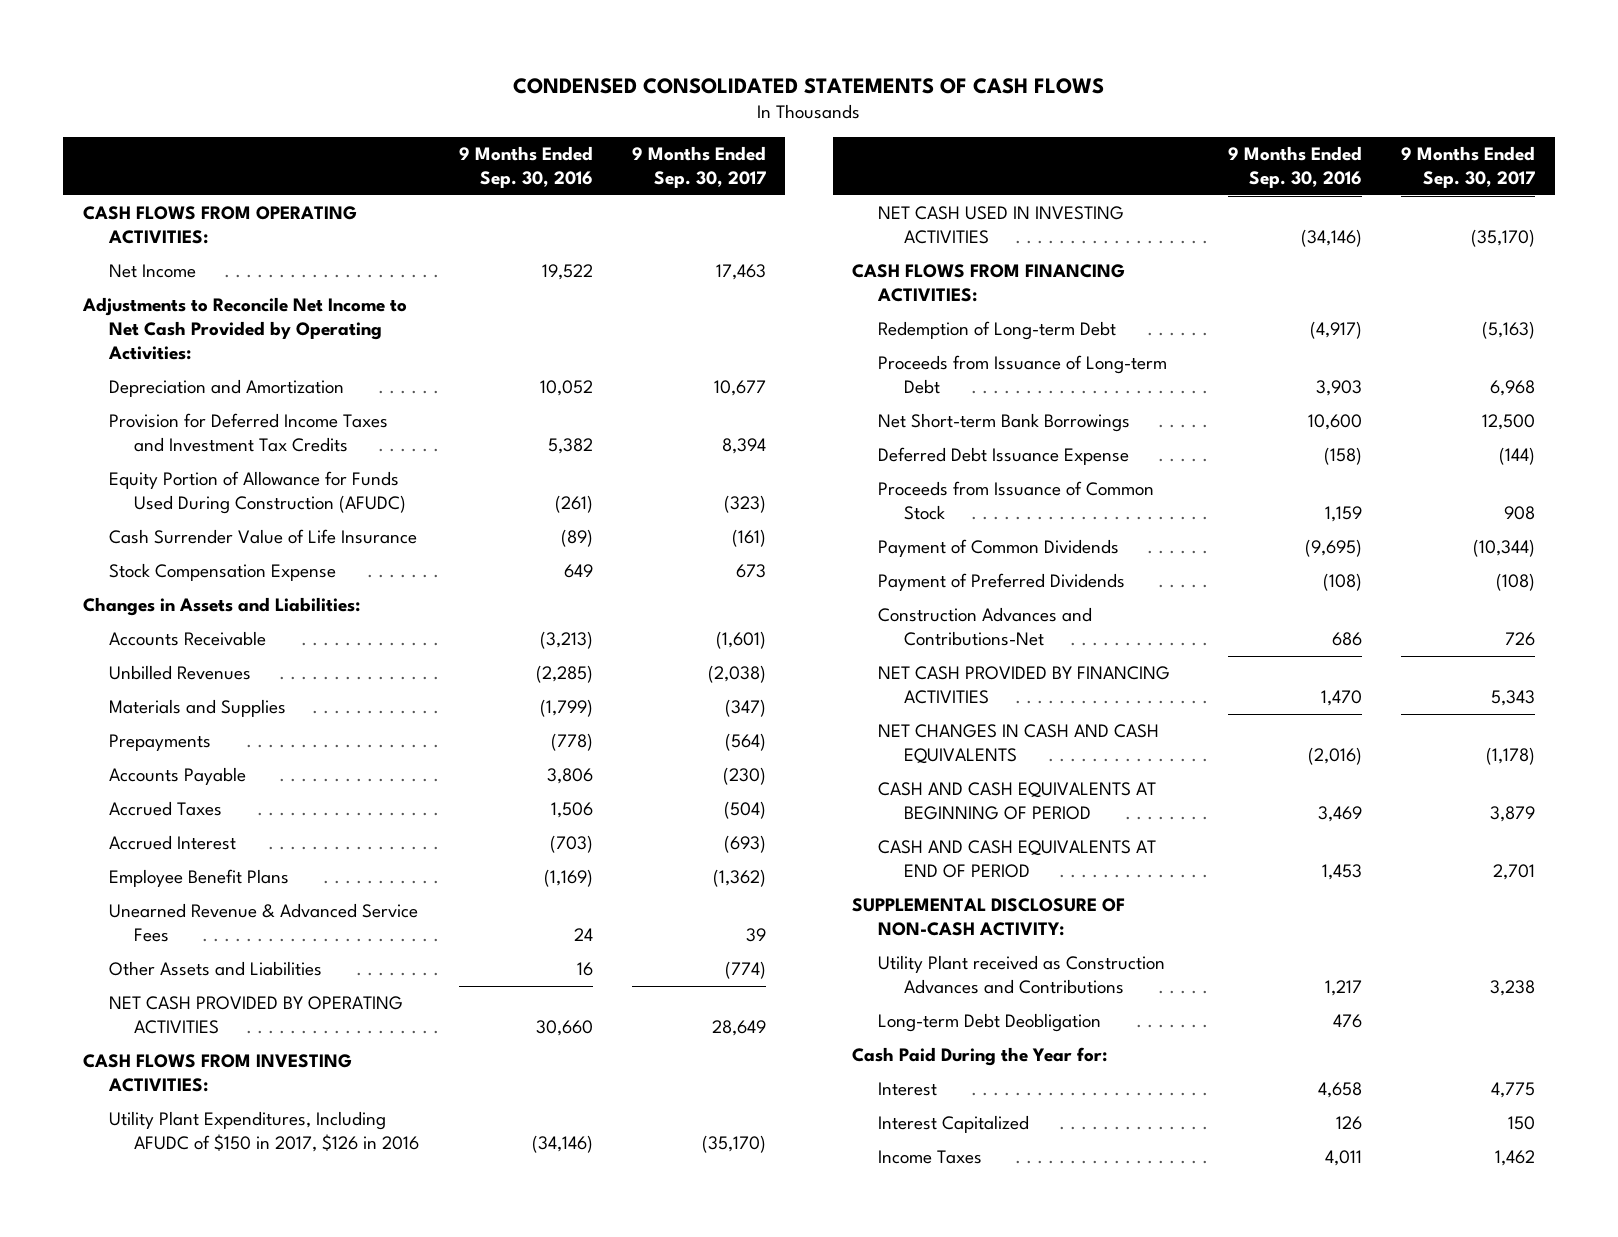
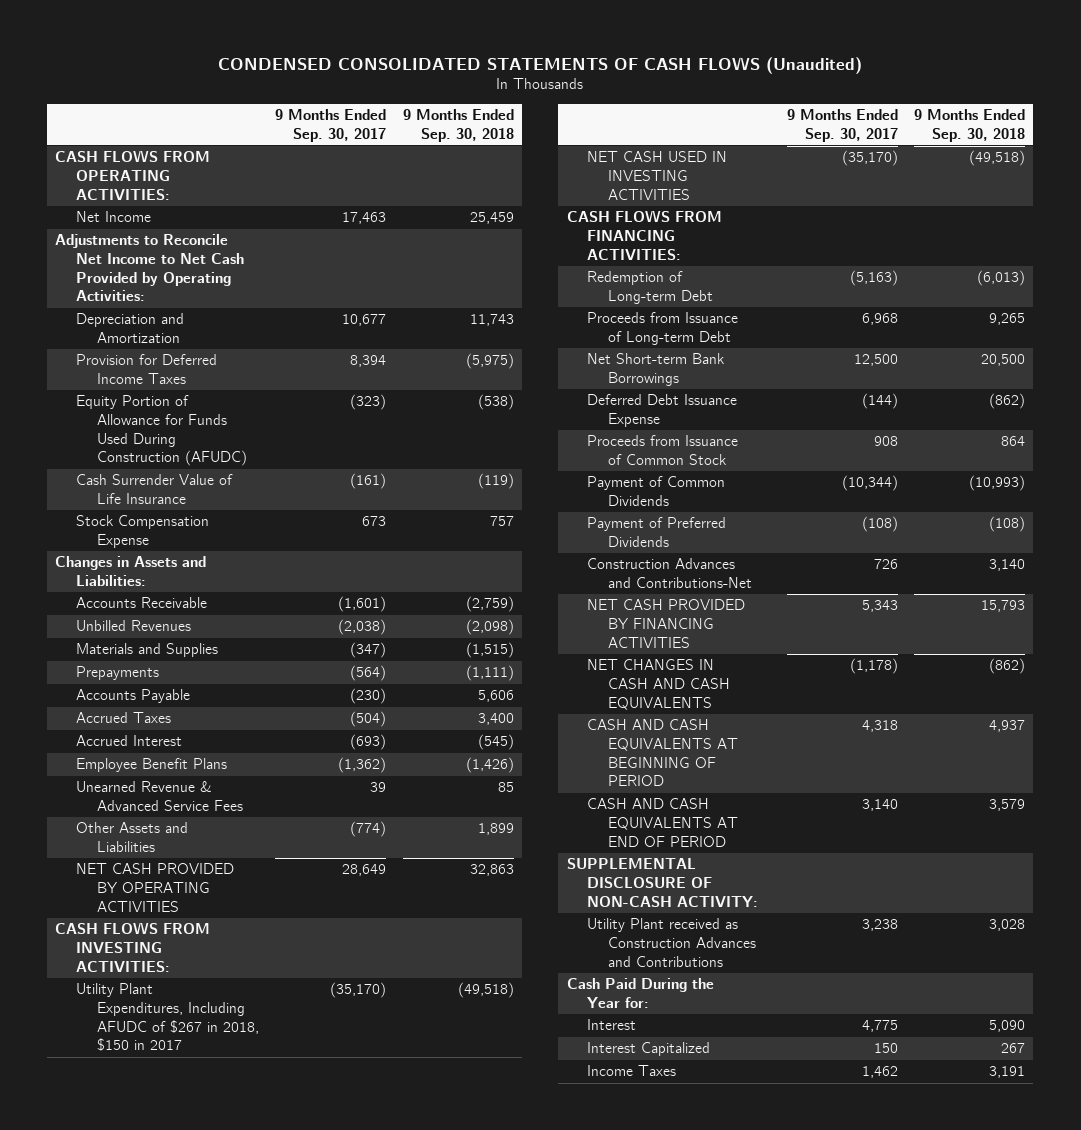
- CONDENSED CONSOLIDATED STATEMENTS OF CASH FLOWS
+ CONDENSED CONSOLIDATED STATEMENTS OF CASH FLOWS (Unaudited)
- | 9 Months Ended Sep. 30, 2016 | 9 Months Ended Sep. 30, 2017
+ | 9 Months Ended Sep. 30, 2017 | 9 Months Ended Sep. 30, 2018
- Provision for Deferred Income Taxes and Investment Tax Credits | 5,382 | 8,394
+ Provision for Deferred Income Taxes | 8,394 | (5,975)
- Utility Plant Expenditures, Including AFUDC of $150 in 2017, $126 in 2016 | (34,146) | (35,170)
+ Utility Plant Expenditures, Including AFUDC of $267 in 2018, $150 in 2017 | (35,170) | (49,518)
- CASH AND CASH EQUIVALENTS AT BEGINNING OF PERIOD | 3,469 | 3,879
- CASH AND CASH EQUIVALENTS AT END OF PERIOD | 1,453 | 2,701
+ CASH AND CASH EQUIVALENTS AT BEGINNING OF PERIOD | 4,318 | 4,937
+ CASH AND CASH EQUIVALENTS AT END OF PERIOD | 3,140 | 3,579
- Long-term Debt Deobligation | 476 |

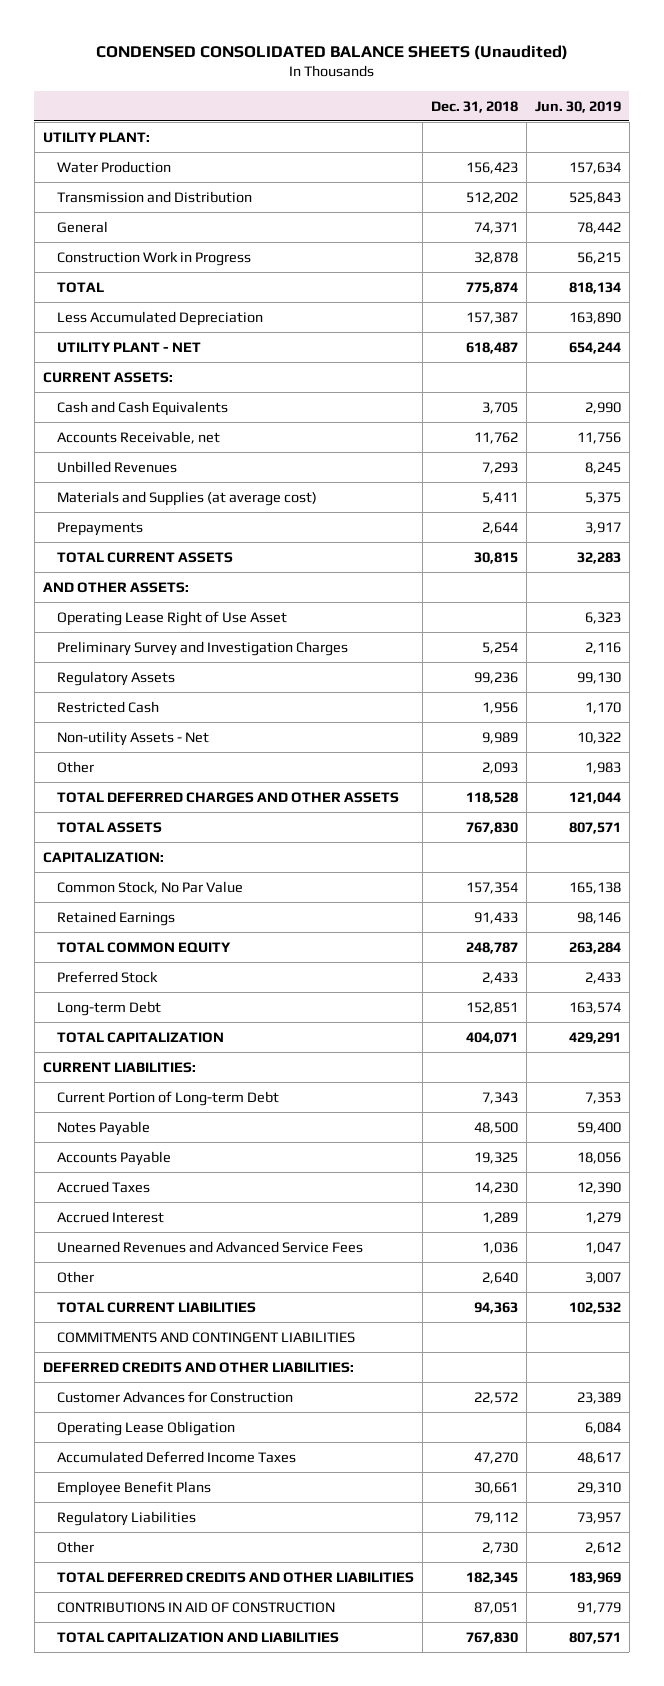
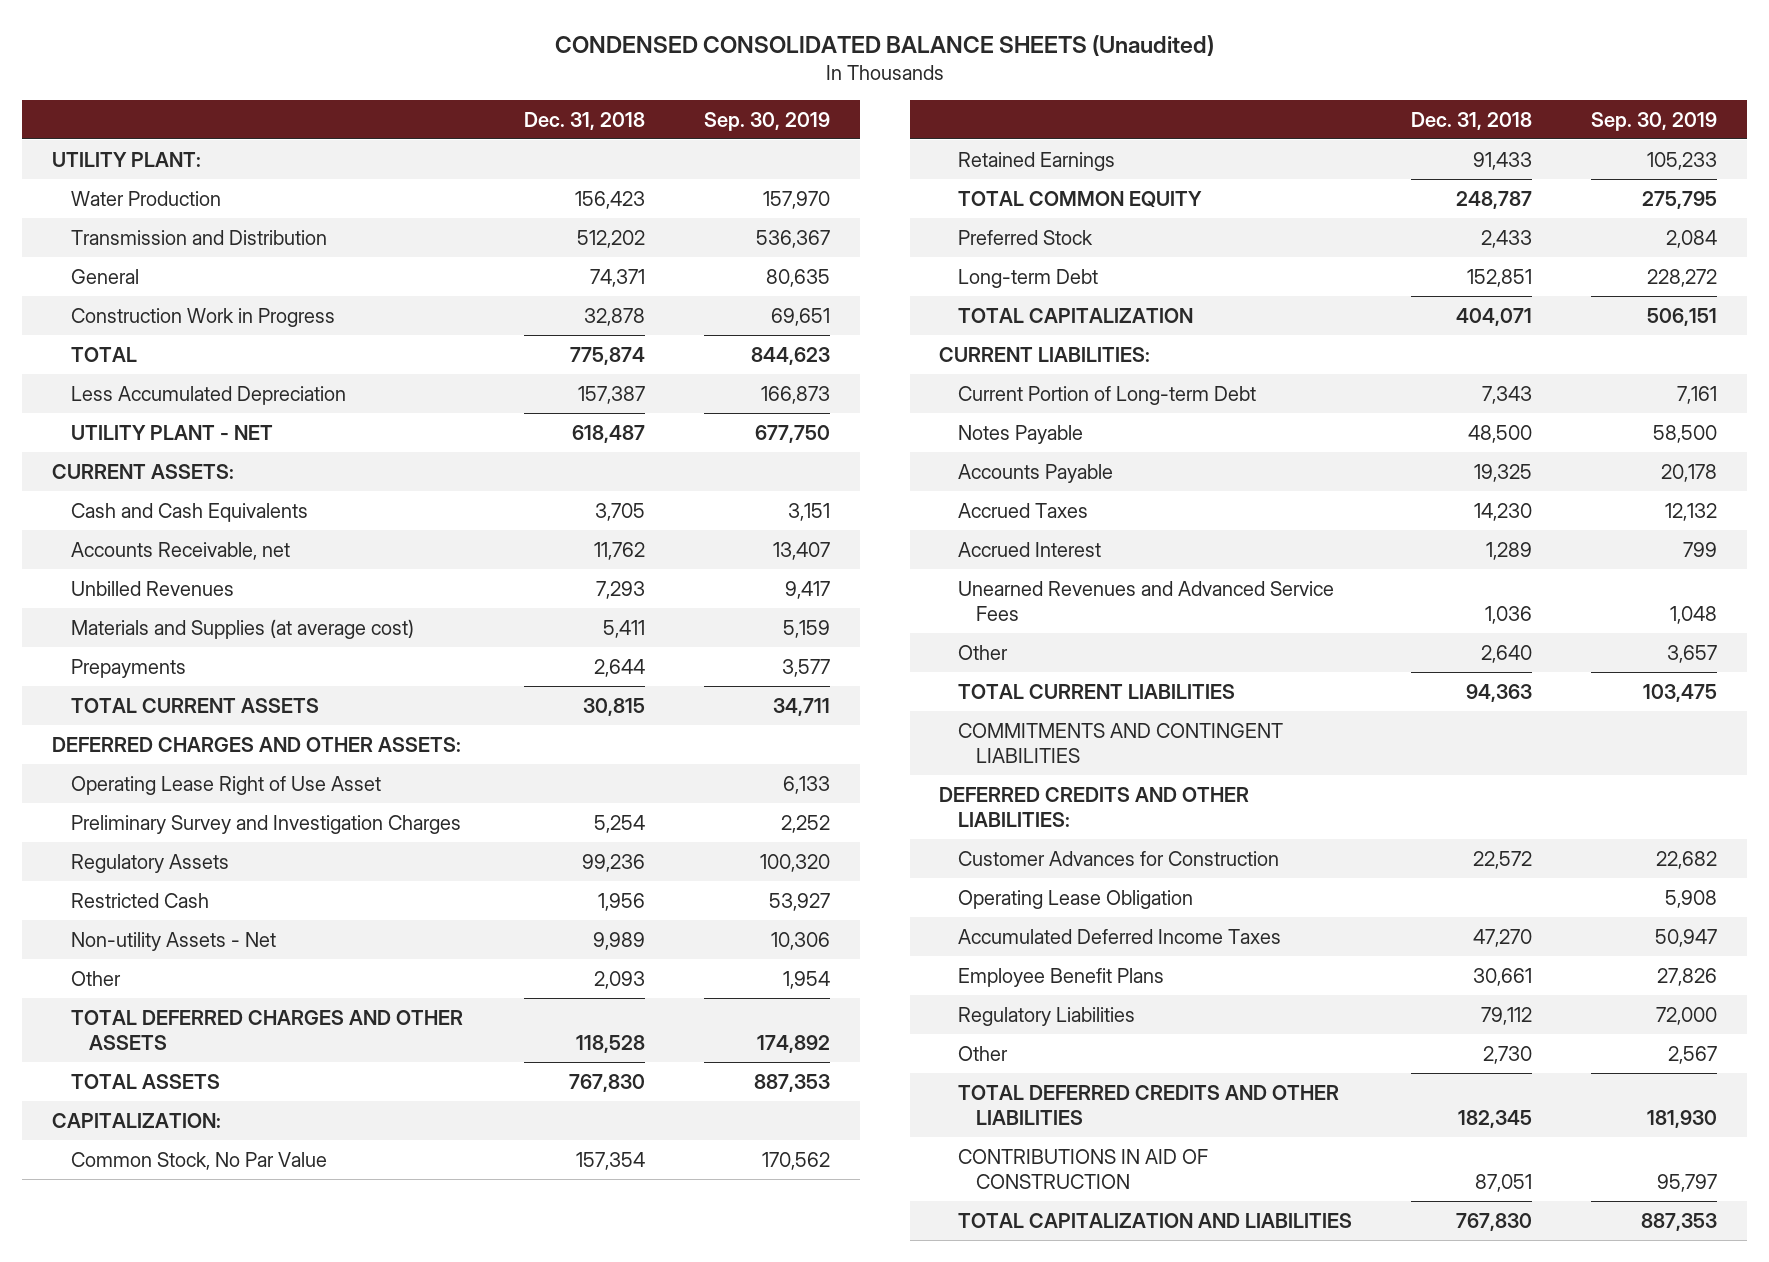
- | Dec. 31, 2018 | Jun. 30, 2019
+ | Dec. 31, 2018 | Sep. 30, 2019
- AND OTHER ASSETS:
+ DEFERRED CHARGES AND OTHER ASSETS:

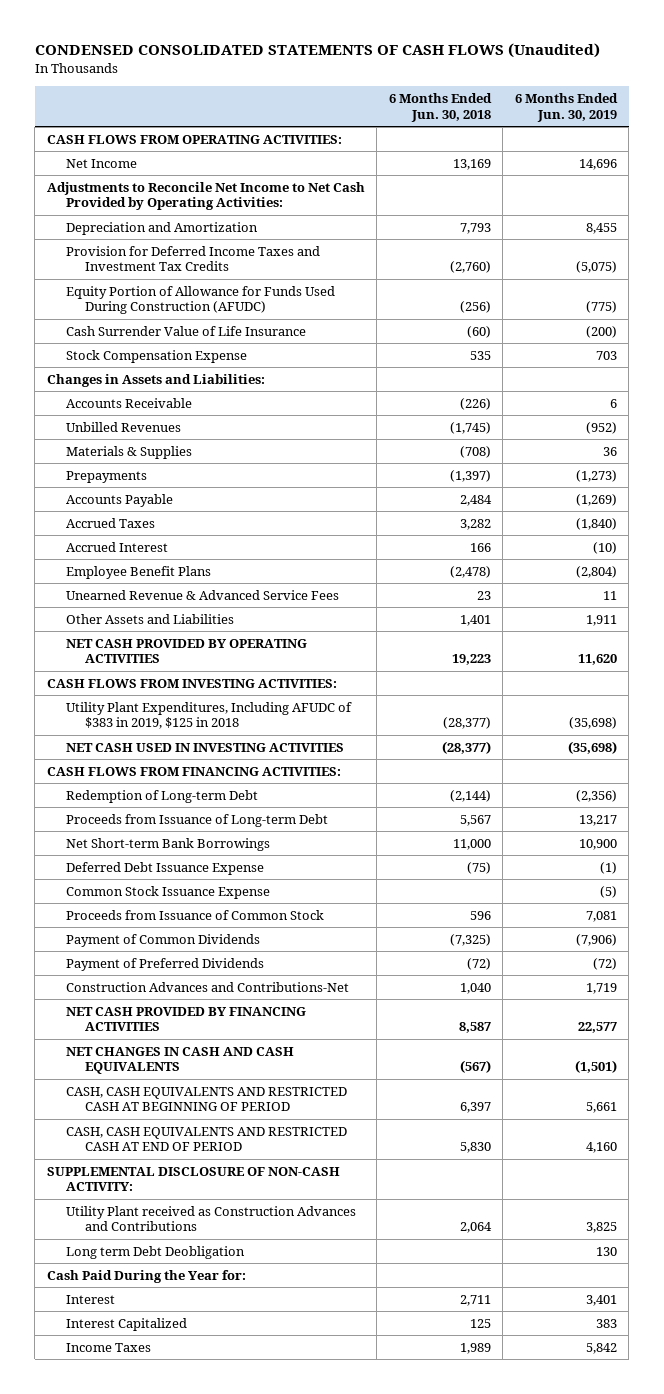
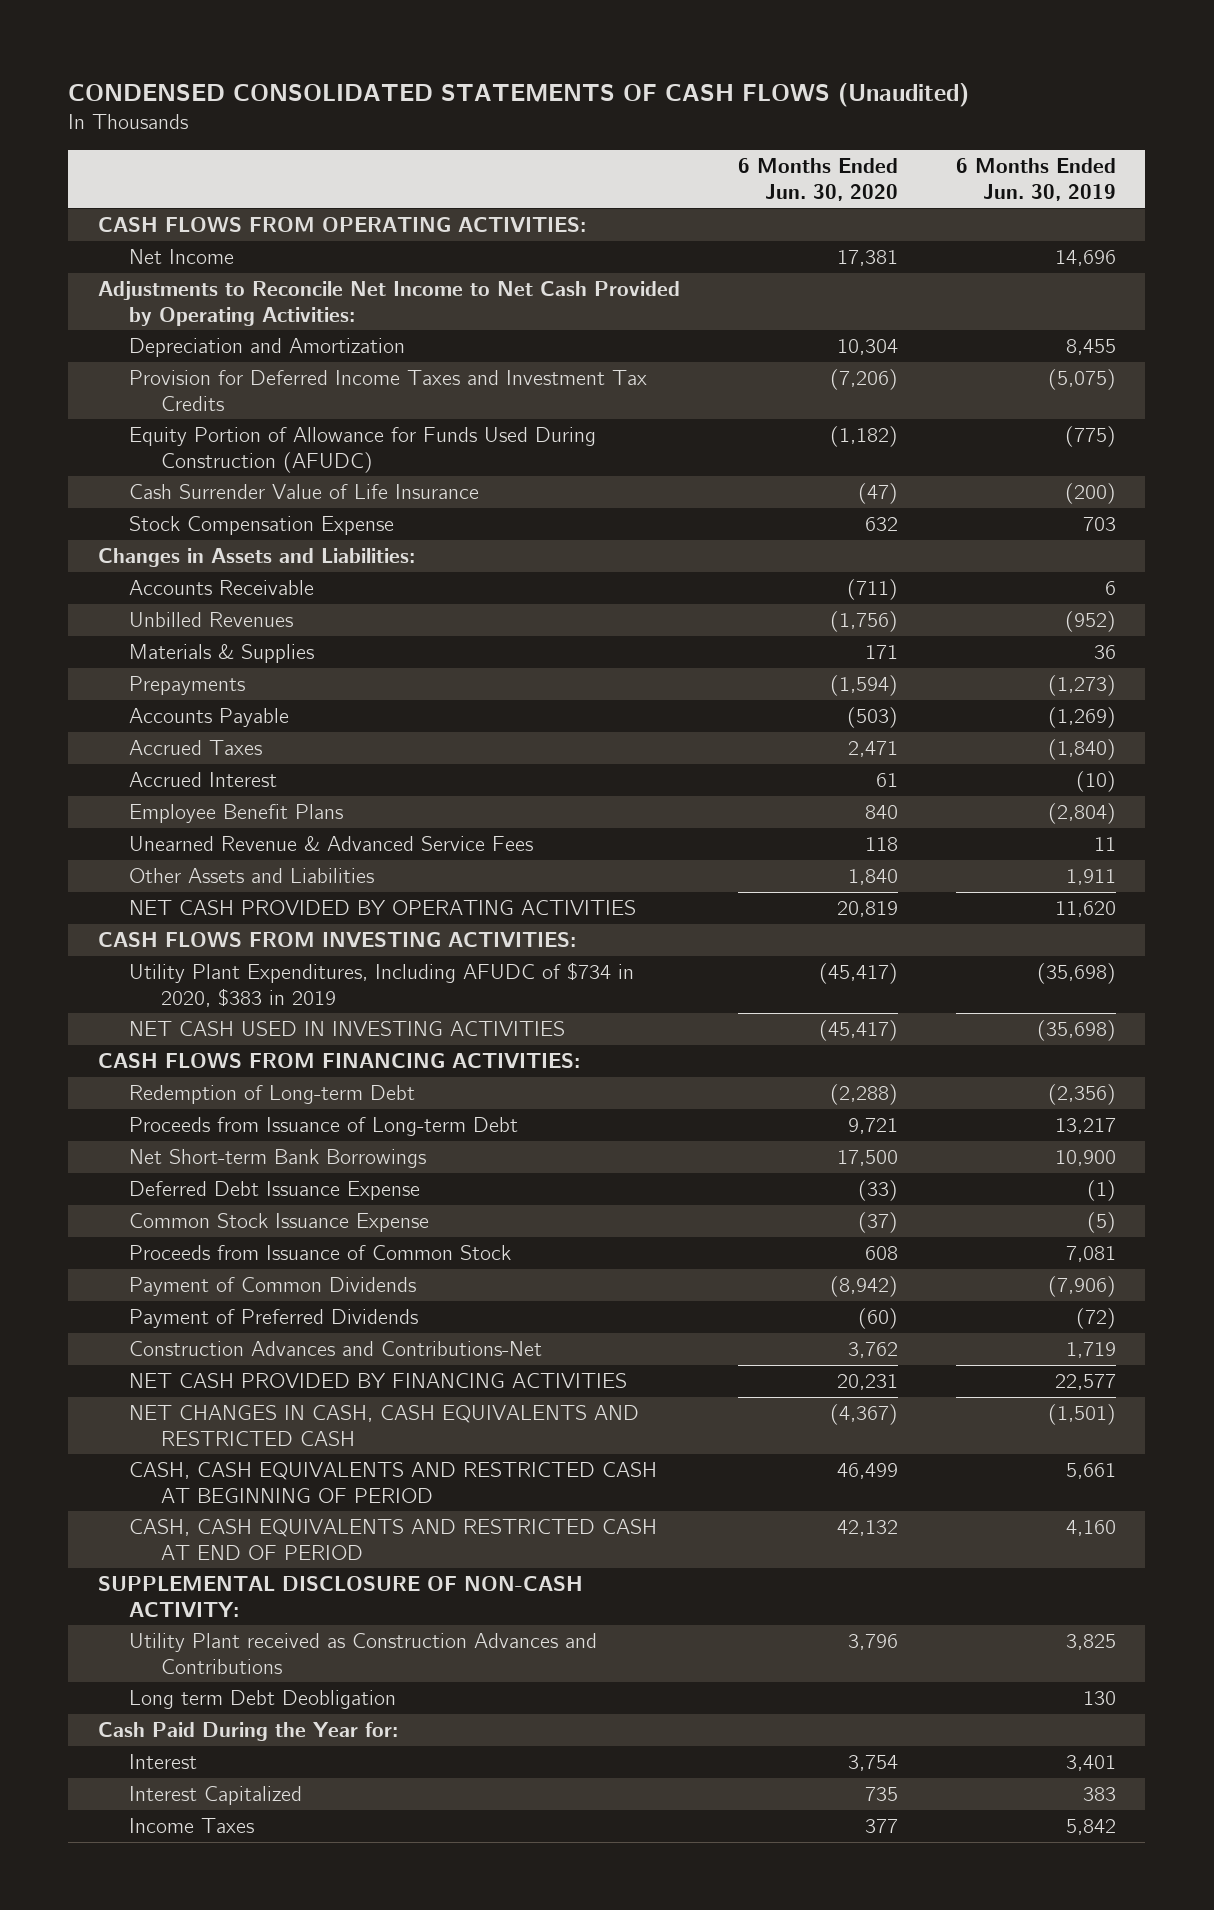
- | 6 Months Ended Jun. 30, 2018 | 6 Months Ended Jun. 30, 2019
+ | 6 Months Ended Jun. 30, 2020 | 6 Months Ended Jun. 30, 2019
- Utility Plant Expenditures, Including AFUDC of $383 in 2019, $125 in 2018 | (28,377) | (35,698)
+ Utility Plant Expenditures, Including AFUDC of $734 in 2020, $383 in 2019 | (45,417) | (35,698)
- NET CHANGES IN CASH AND CASH EQUIVALENTS | (567) | (1,501)
+ NET CHANGES IN CASH, CASH EQUIVALENTS AND RESTRICTED CASH | (4,367) | (1,501)

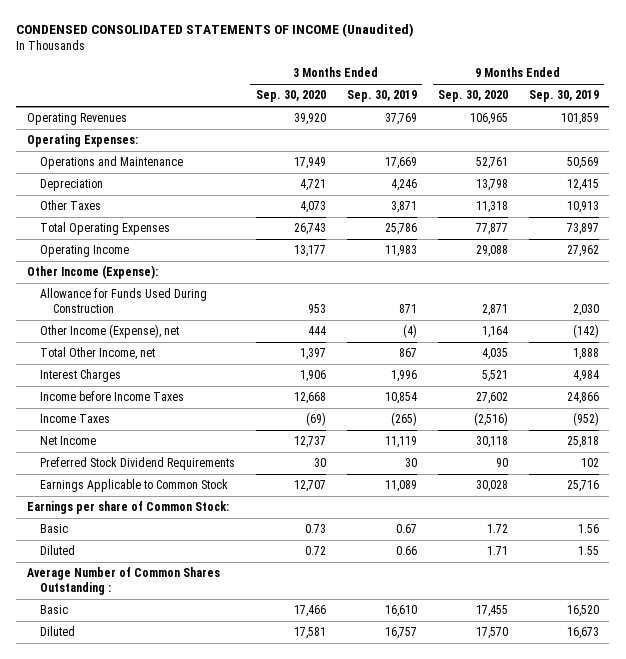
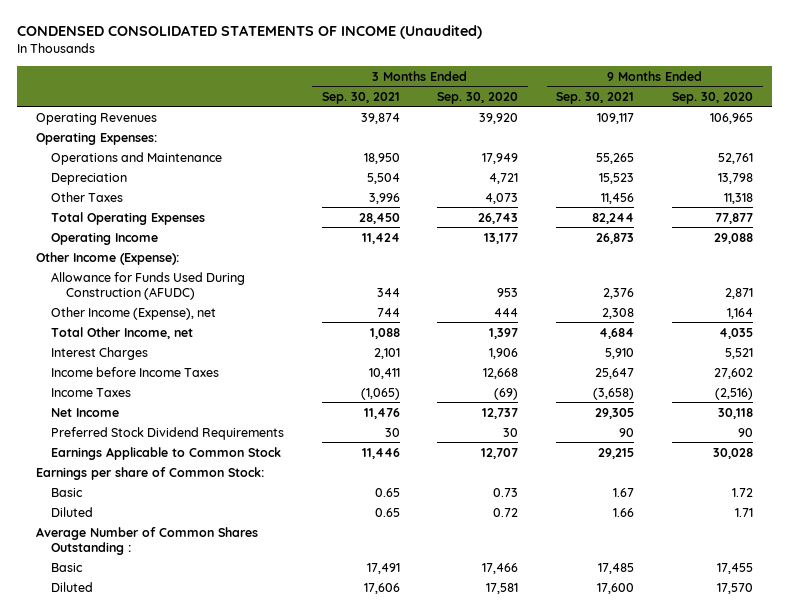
- | 3 Months Ended Sep. 30, 2020 | 3 Months Ended Sep. 30, 2019 | 9 Months Ended Sep. 30, 2020 | 9 Months Ended Sep. 30, 2019
+ | 3 Months Ended Sep. 30, 2021 | 3 Months Ended Sep. 30, 2020 | 9 Months Ended Sep. 30, 2021 | 9 Months Ended Sep. 30, 2020
- Allowance for Funds Used During Construction | 953 | 871 | 2,871 | 2,030
+ Allowance for Funds Used During Construction (AFUDC) | 344 | 953 | 2,376 | 2,871

